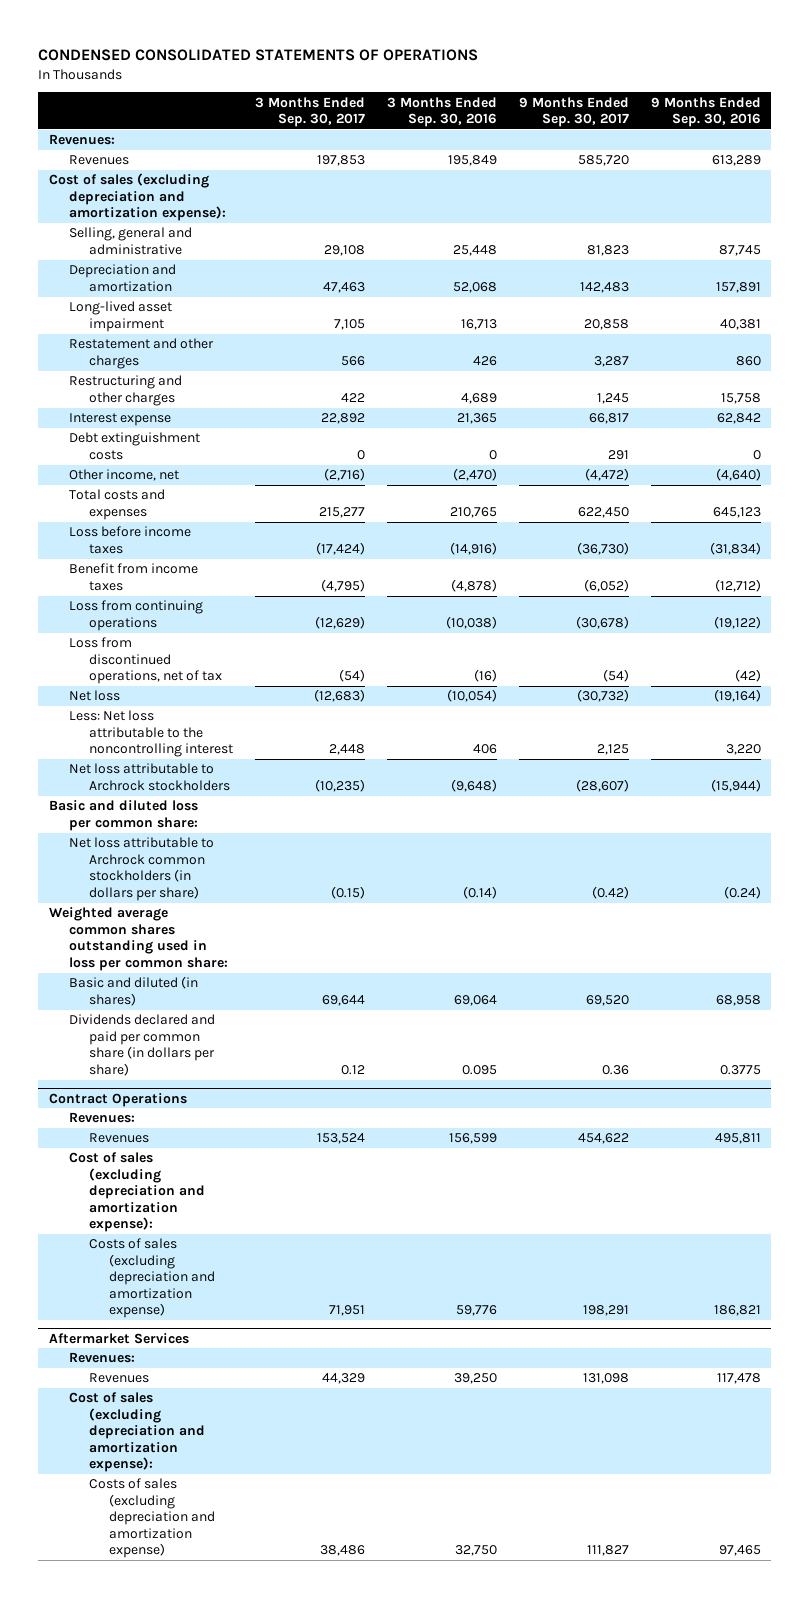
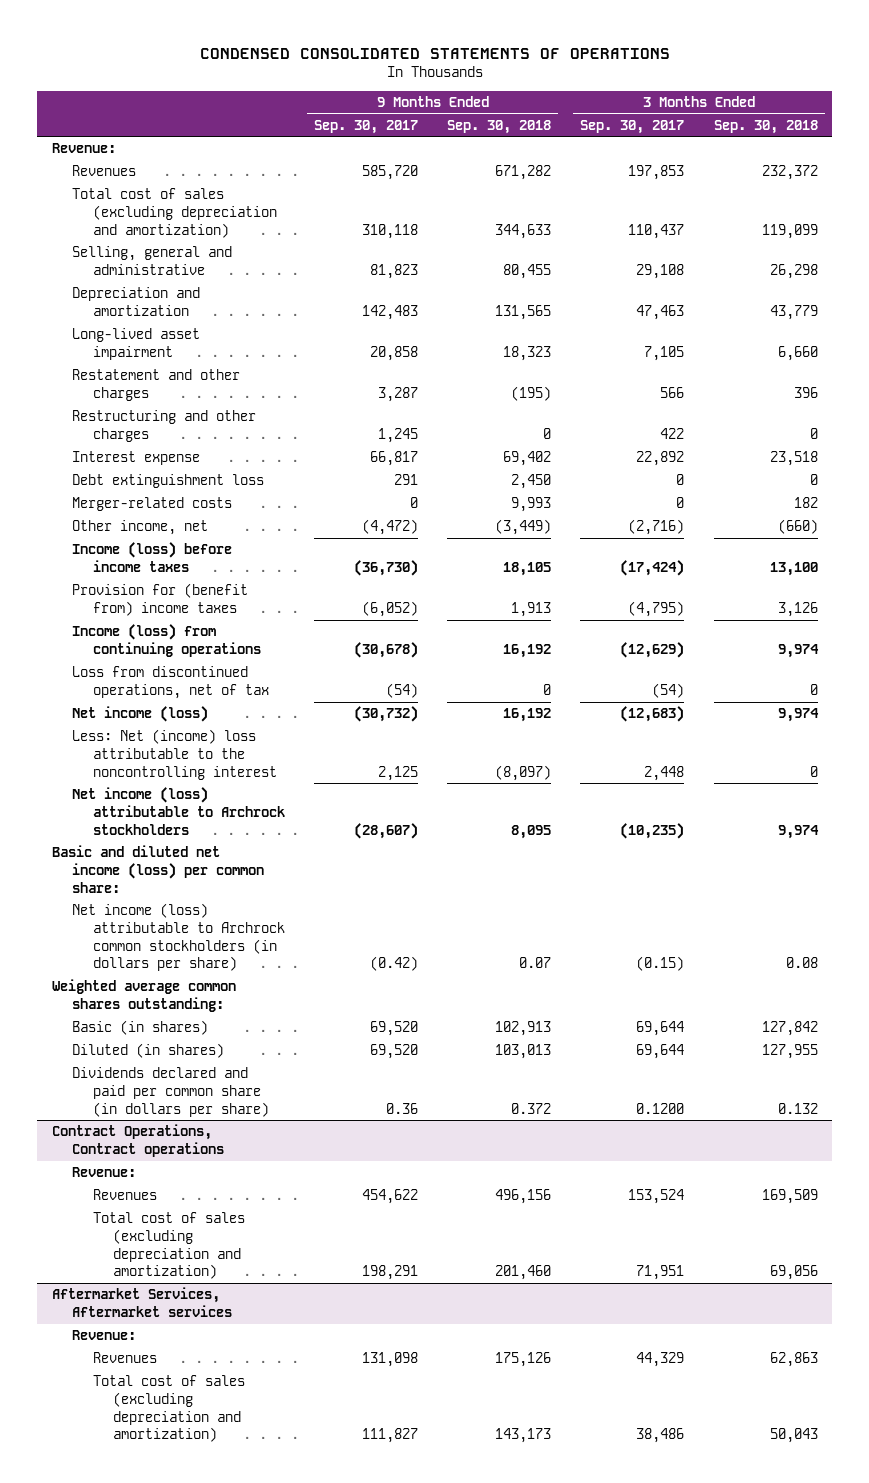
- | 3 Months Ended Sep. 30, 2017 | 3 Months Ended Sep. 30, 2016 | 9 Months Ended Sep. 30, 2017 | 9 Months Ended Sep. 30, 2016
+ | 9 Months Ended Sep. 30, 2017 | 9 Months Ended Sep. 30, 2018 | 3 Months Ended Sep. 30, 2017 | 3 Months Ended Sep. 30, 2018
- Revenues:
+ Revenue:
- Cost of sales (excluding depreciation and amortization expense):
+ Total cost of sales (excluding depreciation and amortization) | 310,118 | 344,633 | 110,437 | 119,099
- Debt extinguishment costs | 0 | 0 | 291 | 0
+ Debt extinguishment loss | 291 | 2,450 | 0 | 0
+ Merger-related costs | 0 | 9,993 | 0 | 182
- Total costs and expenses | 215,277 | 210,765 | 622,450 | 645,123
- Loss before income taxes | (17,424) | (14,916) | (36,730) | (31,834)
- Benefit from income taxes | (4,795) | (4,878) | (6,052) | (12,712)
- Loss from continuing operations | (12,629) | (10,038) | (30,678) | (19,122)
+ Income (loss) before income taxes | (36,730) | 18,105 | (17,424) | 13,100
+ Provision for (benefit from) income taxes | (6,052) | 1,913 | (4,795) | 3,126
+ Income (loss) from continuing operations | (30,678) | 16,192 | (12,629) | 9,974
- Net loss | (12,683) | (10,054) | (30,732) | (19,164)
- Less: Net loss attributable to the noncontrolling interest | 2,448 | 406 | 2,125 | 3,220
- Net loss attributable to Archrock stockholders | (10,235) | (9,648) | (28,607) | (15,944)
- Basic and diluted loss per common share:
- Net loss attributable to Archrock common stockholders (in dollars per share) | (0.15) | (0.14) | (0.42) | (0.24)
- Weighted average common shares outstanding used in loss per common share:
- Basic and diluted (in shares) | 69,644 | 69,064 | 69,520 | 68,958
- Dividends declared and paid per common share (in dollars per share) | 0.12 | 0.095 | 0.36 | 0.3775
- Contract Operations
- Revenues:
+ Net income (loss) | (30,732) | 16,192 | (12,683) | 9,974
+ Less: Net (income) loss attributable to the noncontrolling interest | 2,125 | (8,097) | 2,448 | 0
+ Net income (loss) attributable to Archrock stockholders | (28,607) | 8,095 | (10,235) | 9,974
+ Basic and diluted net income (loss) per common share:
+ Net income (loss) attributable to Archrock common stockholders (in dollars per share) | (0.42) | 0.07 | (0.15) | 0.08
+ Weighted average common shares outstanding:
+ Basic (in shares) | 69,520 | 102,913 | 69,644 | 127,842
+ Diluted (in shares) | 69,520 | 103,013 | 69,644 | 127,955
+ Dividends declared and paid per common share (in dollars per share) | 0.36 | 0.372 | 0.1200 | 0.132
+ Contract Operations, Contract operations
+ Revenue:
- Cost of sales (excluding depreciation and amortization expense):
- Costs of sales (excluding depreciation and amortization expense) | 71,951 | 59,776 | 198,291 | 186,821
- Aftermarket Services
- Revenues:
+ Total cost of sales (excluding depreciation and amortization) | 198,291 | 201,460 | 71,951 | 69,056
+ Aftermarket Services, Aftermarket services
+ Revenue:
- Cost of sales (excluding depreciation and amortization expense):
- Costs of sales (excluding depreciation and amortization expense) | 38,486 | 32,750 | 111,827 | 97,465
+ Total cost of sales (excluding depreciation and amortization) | 111,827 | 143,173 | 38,486 | 50,043

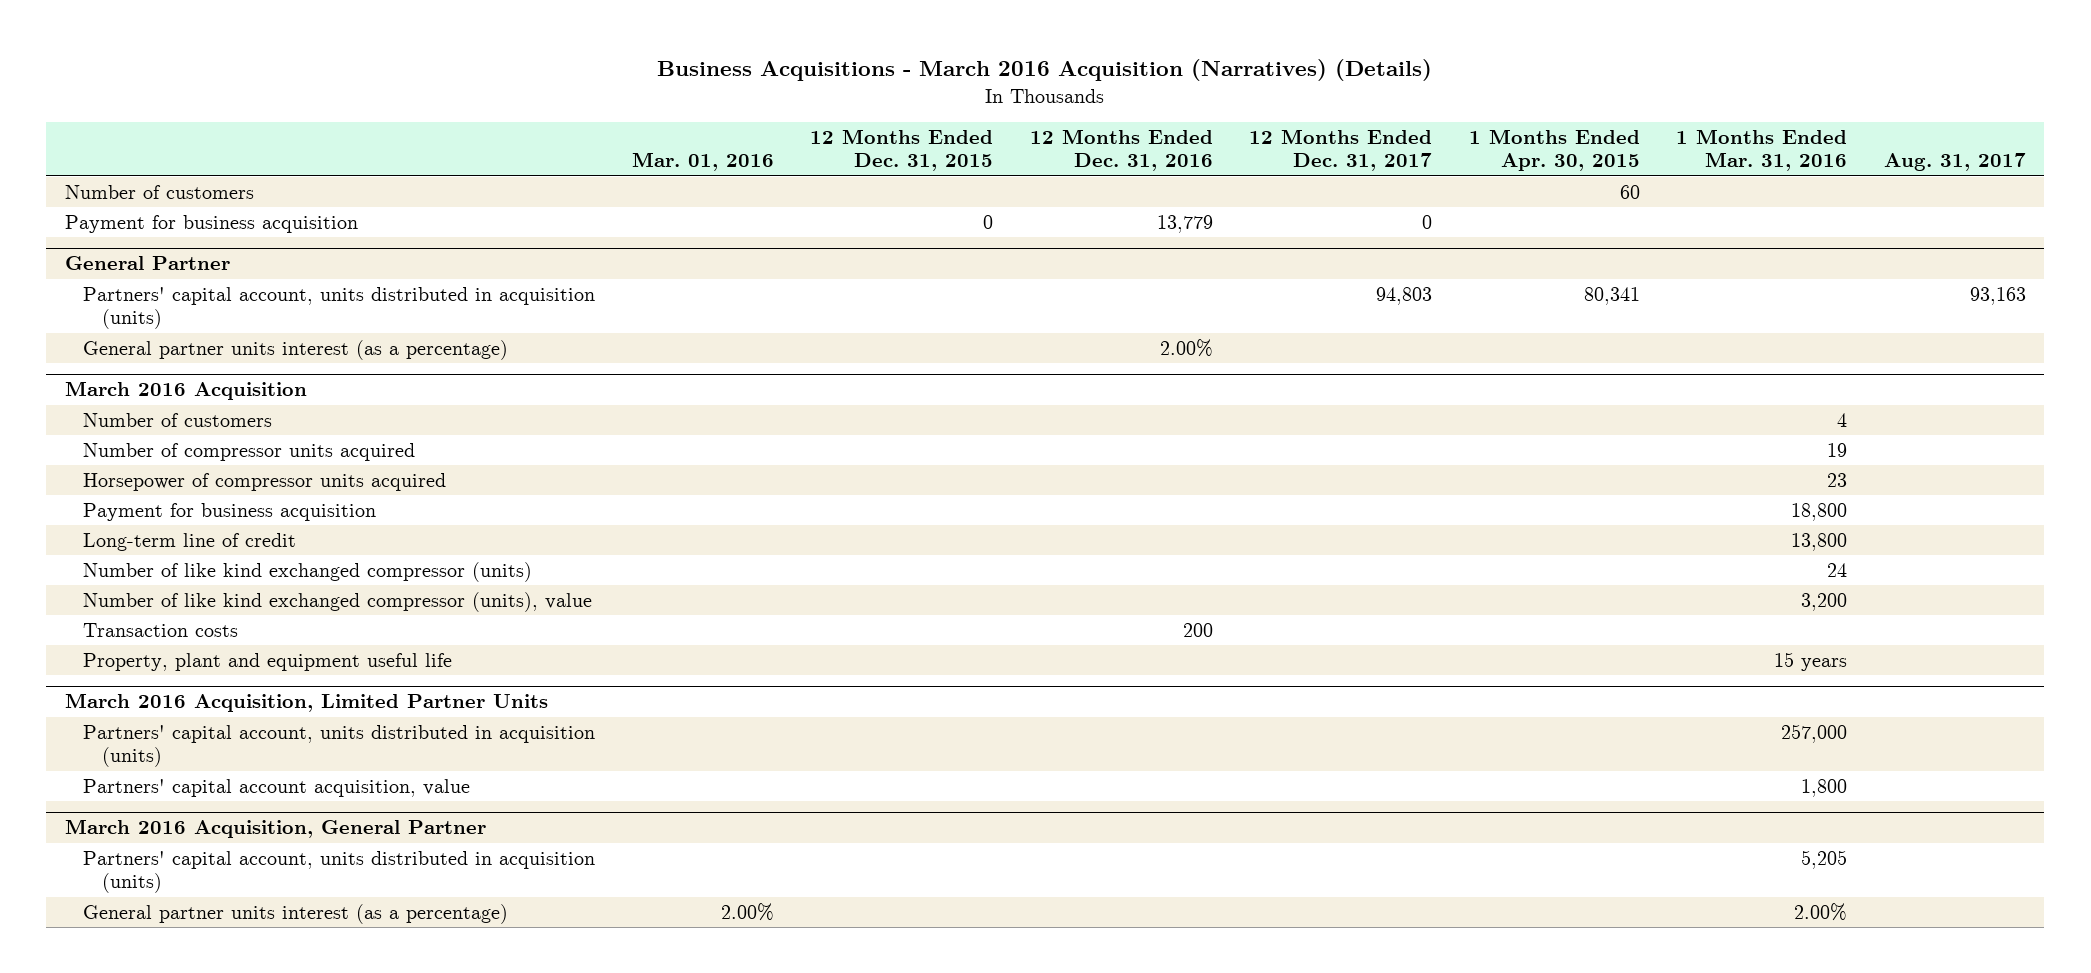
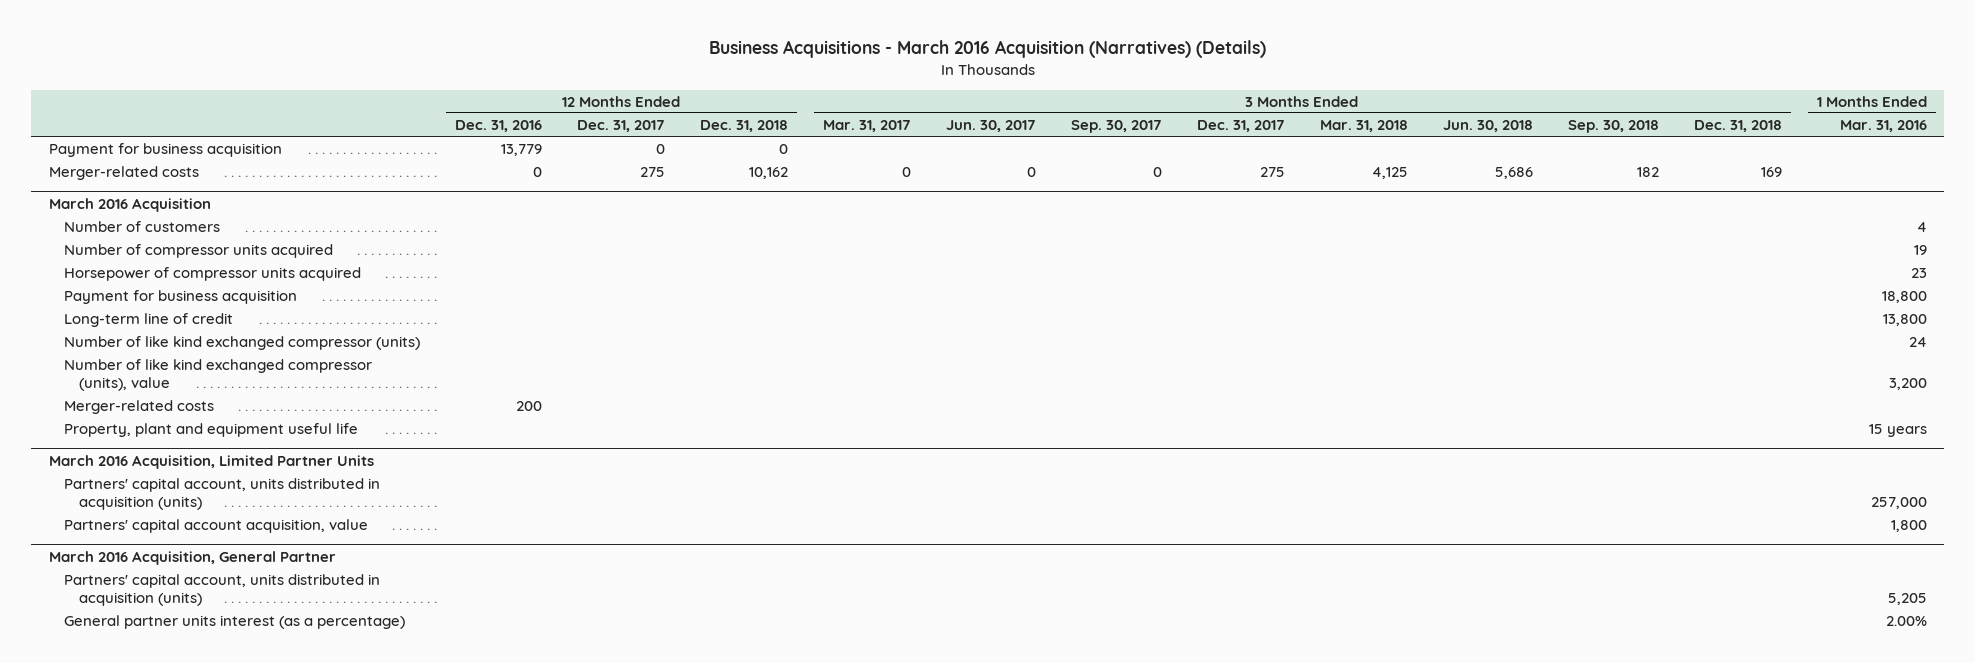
- | Mar. 01, 2016 | 12 Months Ended Dec. 31, 2015 | 12 Months Ended Dec. 31, 2016 | 12 Months Ended Dec. 31, 2017 | 1 Months Ended Apr. 30, 2015 | 1 Months Ended Mar. 31, 2016 | Aug. 31, 2017
+ | 12 Months Ended Dec. 31, 2016 | 12 Months Ended Dec. 31, 2017 | 12 Months Ended Dec. 31, 2018 | 3 Months Ended Mar. 31, 2017 | 3 Months Ended Jun. 30, 2017 | 3 Months Ended Sep. 30, 2017 | 3 Months Ended Dec. 31, 2017 | 3 Months Ended Mar. 31, 2018 | 3 Months Ended Jun. 30, 2018 | 3 Months Ended Sep. 30, 2018 | 3 Months Ended Dec. 31, 2018 | 1 Months Ended Mar. 31, 2016
- Number of customers | | | | | 60 | |
- General Partner
- Partners' capital account, units distributed in acquisition (units) | | | | 94,803 | 80,341 | | 93,163
- General partner units interest (as a percentage) | | | 2.00% | | | |
+ Merger-related costs | 0 | 275 | 10,162 | 0 | 0 | 0 | 275 | 4,125 | 5,686 | 182 | 169 |
@ March 2016 Acquisition
- Transaction costs | | | 200 | | | |
+ Merger-related costs | 200 | | | | | | | | | | |

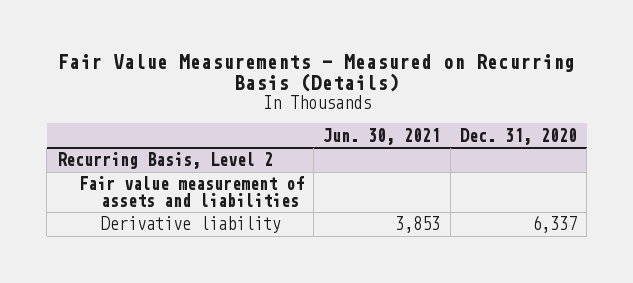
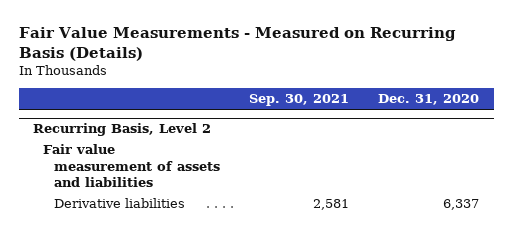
- | Jun. 30, 2021 | Dec. 31, 2020
+ | Sep. 30, 2021 | Dec. 31, 2020
@ Recurring Basis, Level 2
- Derivative liability | 3,853 | 6,337
+ Derivative liabilities | 2,581 | 6,337

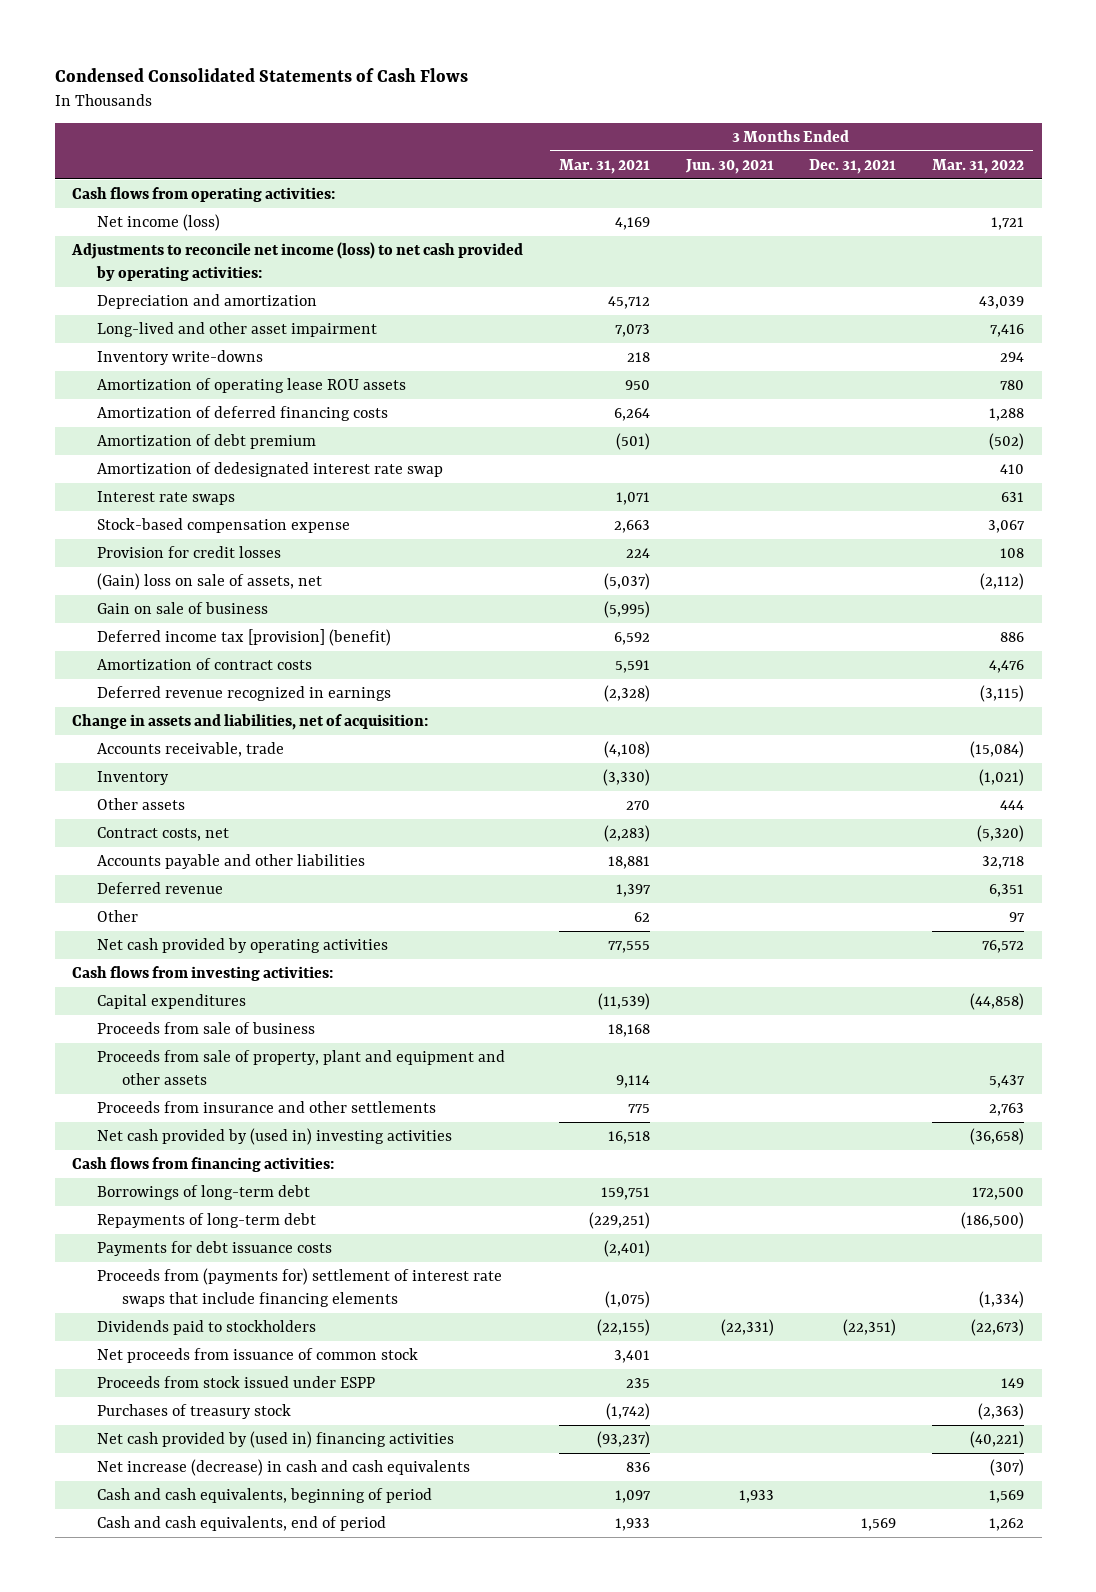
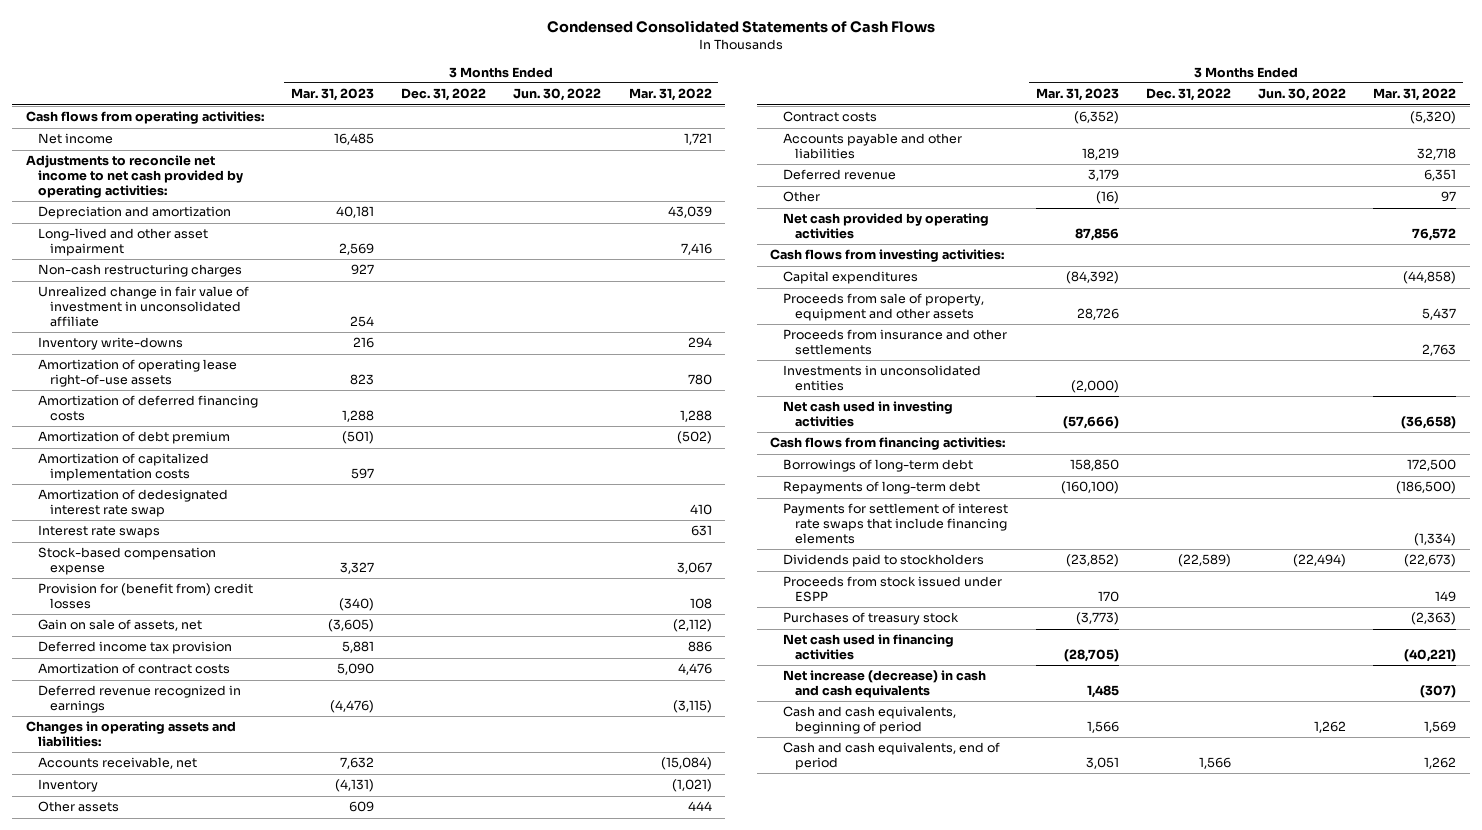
- | 3 Months Ended Mar. 31, 2021 | 3 Months Ended Jun. 30, 2021 | 3 Months Ended Dec. 31, 2021 | 3 Months Ended Mar. 31, 2022
+ | 3 Months Ended Mar. 31, 2023 | 3 Months Ended Dec. 31, 2022 | 3 Months Ended Jun. 30, 2022 | 3 Months Ended Mar. 31, 2022
- Net income (loss) | 4,169 | | | 1,721
- Adjustments to reconcile net income (loss) to net cash provided by operating activities:
+ Net income | 16,485 | | | 1,721
+ Adjustments to reconcile net income to net cash provided by operating activities:
+ Non-cash restructuring charges | 927 | | |
+ Unrealized change in fair value of investment in unconsolidated affiliate | 254 | | |
- Amortization of operating lease ROU assets | 950 | | | 780
+ Amortization of operating lease right-of-use assets | 823 | | | 780
+ Amortization of capitalized implementation costs | 597 | | |
- Provision for credit losses | 224 | | | 108
- (Gain) loss on sale of assets, net | (5,037) | | | (2,112)
- Gain on sale of business | (5,995) | | |
- Deferred income tax [provision] (benefit) | 6,592 | | | 886
+ Provision for (benefit from) credit losses | (340) | | | 108
+ Gain on sale of assets, net | (3,605) | | | (2,112)
+ Deferred income tax provision | 5,881 | | | 886
- Change in assets and liabilities, net of acquisition:
- Accounts receivable, trade | (4,108) | | | (15,084)
+ Changes in operating assets and liabilities:
+ Accounts receivable, net | 7,632 | | | (15,084)
- Contract costs, net | (2,283) | | | (5,320)
+ Contract costs | (6,352) | | | (5,320)
- Proceeds from sale of business | 18,168 | | |
- Proceeds from sale of property, plant and equipment and other assets | 9,114 | | | 5,437
+ Proceeds from sale of property, equipment and other assets | 28,726 | | | 5,437
- Net cash provided by (used in) investing activities | 16,518 | | | (36,658)
+ Investments in unconsolidated entities | (2,000) | | |
+ Net cash used in investing activities | (57,666) | | | (36,658)
- Payments for debt issuance costs | (2,401) | | |
- Proceeds from (payments for) settlement of interest rate swaps that include financing elements | (1,075) | | | (1,334)
+ Payments for settlement of interest rate swaps that include financing elements | | | | (1,334)
- Net proceeds from issuance of common stock | 3,401 | | |
- Net cash provided by (used in) financing activities | (93,237) | | | (40,221)
+ Net cash used in financing activities | (28,705) | | | (40,221)

